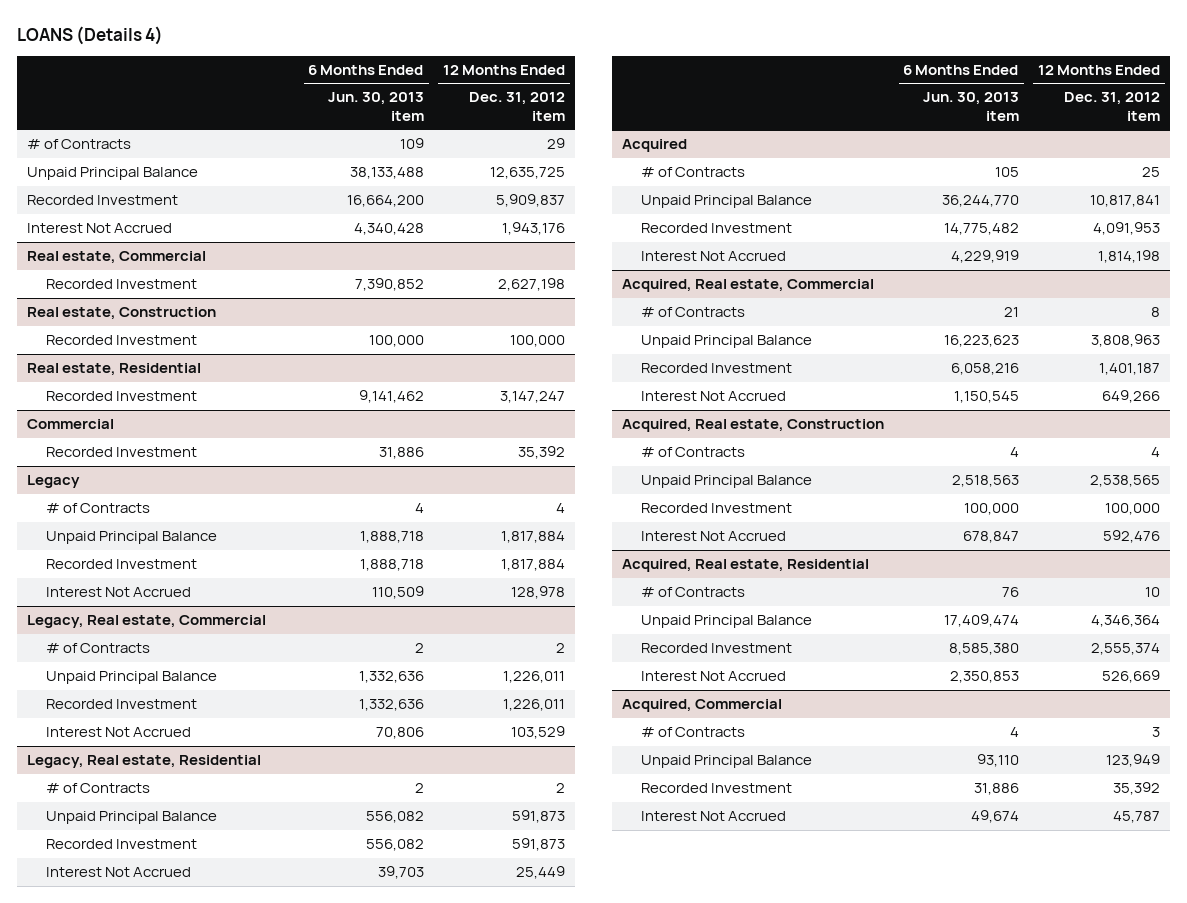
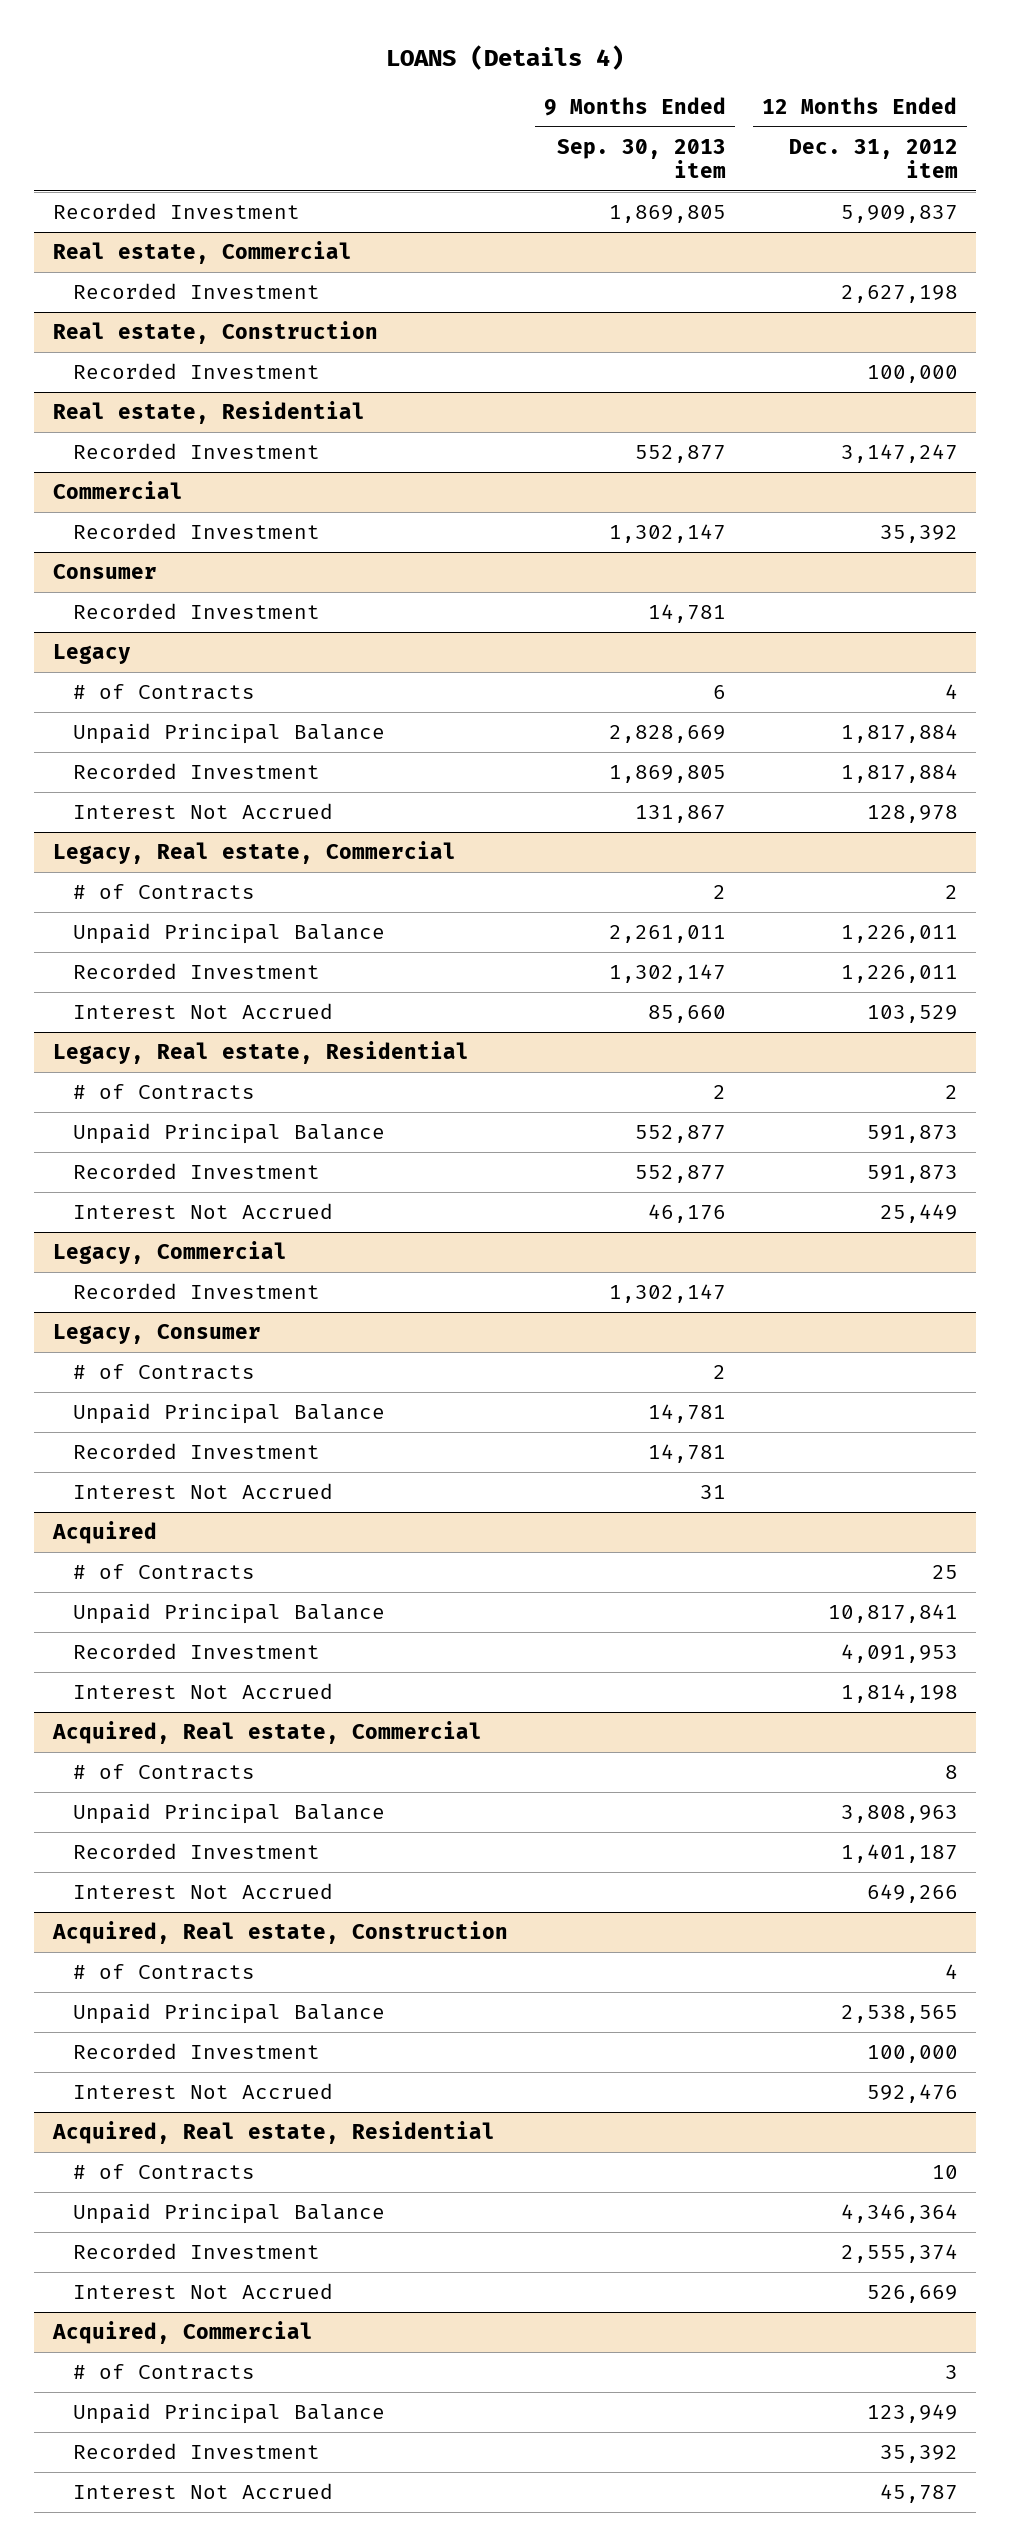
- | 6 Months Ended Jun. 30, 2013 item | 12 Months Ended Dec. 31, 2012 item
+ | 9 Months Ended Sep. 30, 2013 item | 12 Months Ended Dec. 31, 2012 item
- # of Contracts | 109 | 29
- Unpaid Principal Balance | 38,133,488 | 12,635,725
- Interest Not Accrued | 4,340,428 | 1,943,176
+ Consumer
+ Recorded Investment | 14,781 |
+ Legacy, Commercial
+ Recorded Investment | 1,302,147 |
+ Legacy, Consumer
+ # of Contracts | 2 |
+ Unpaid Principal Balance | 14,781 |
+ Recorded Investment | 14,781 |
+ Interest Not Accrued | 31 |

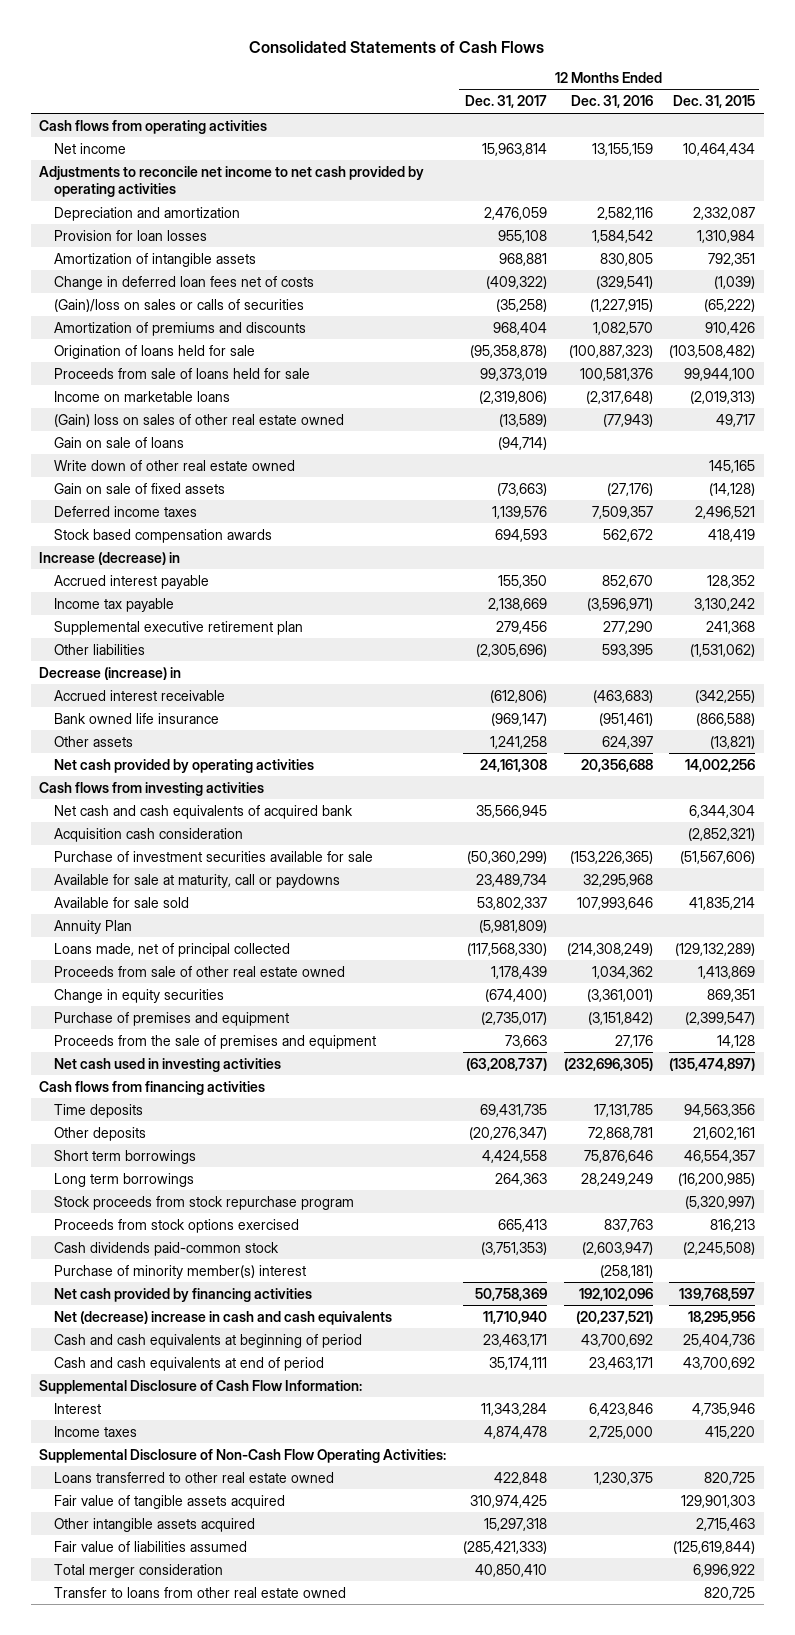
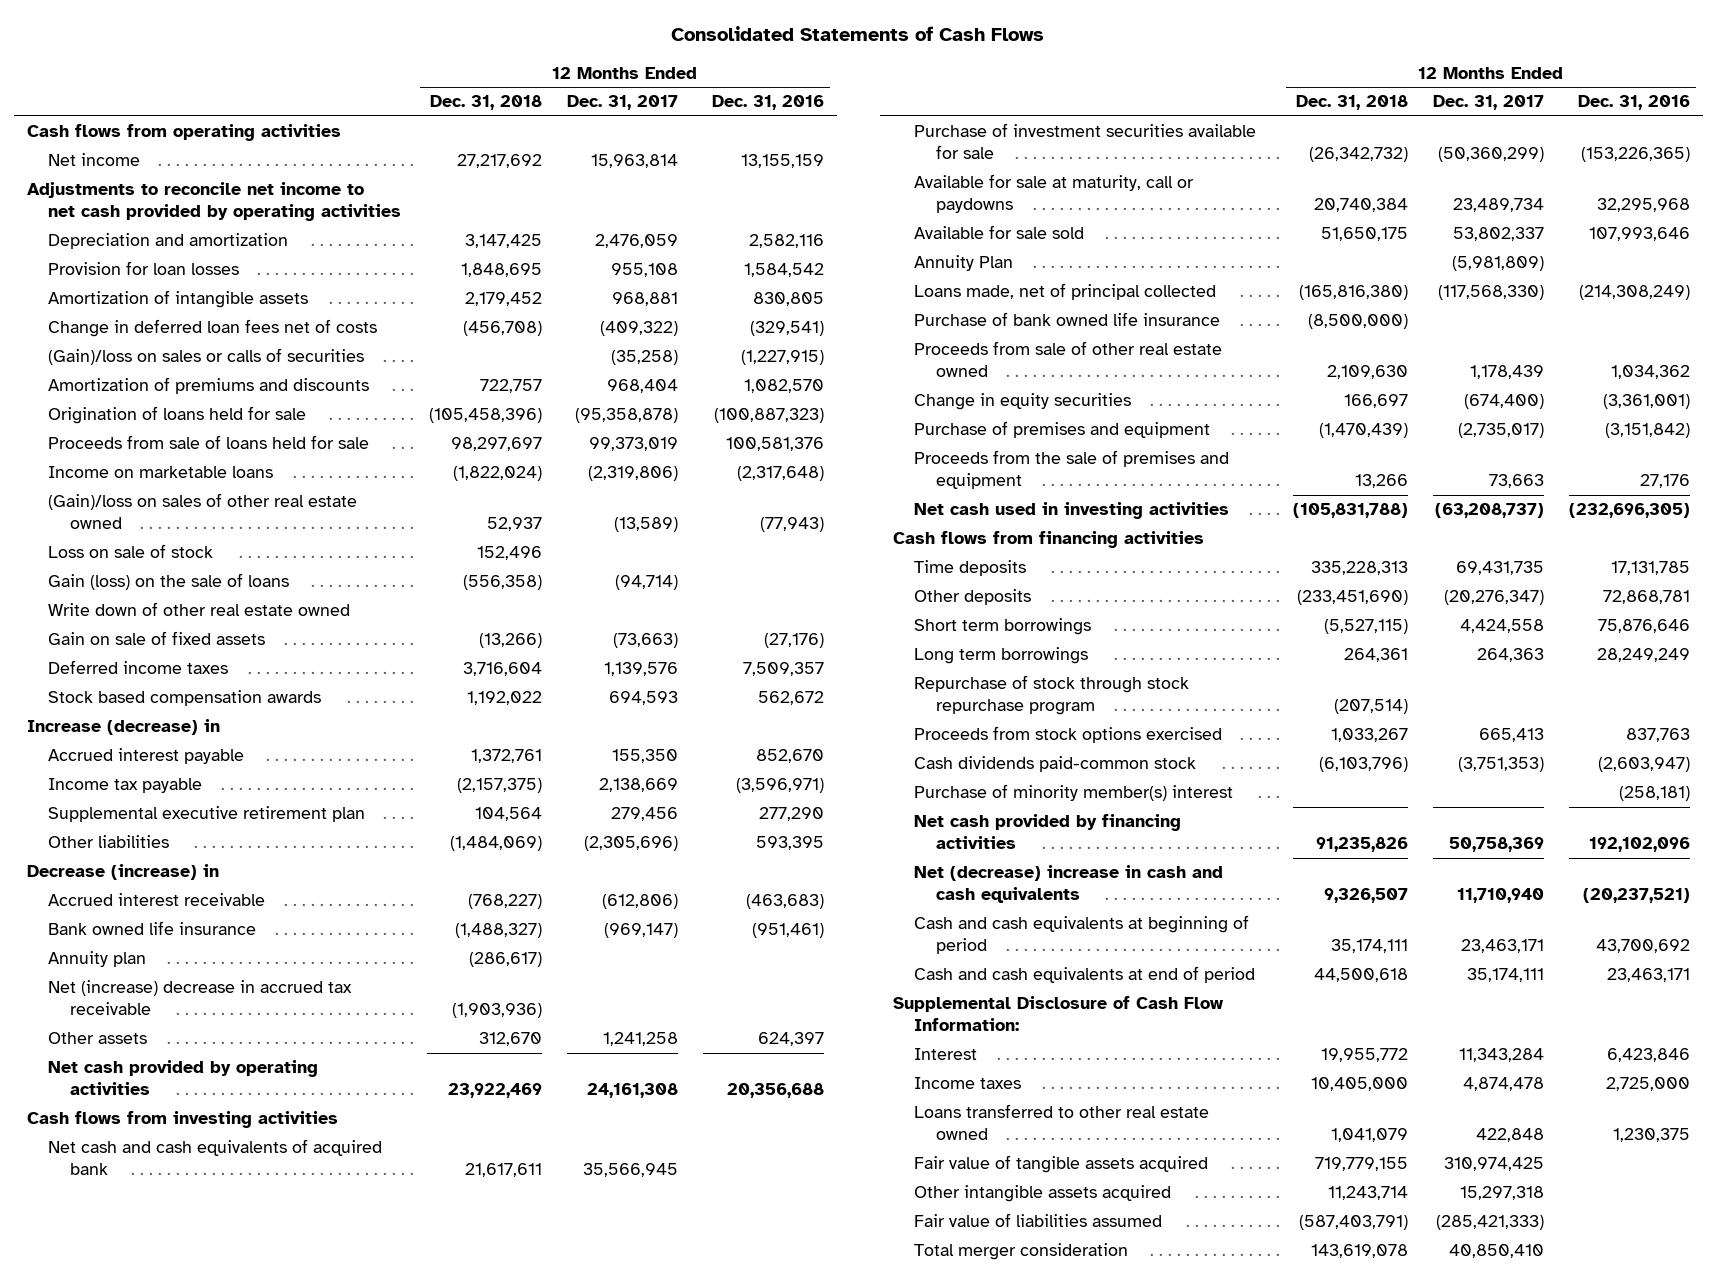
- | 12 Months Ended Dec. 31, 2017 | 12 Months Ended Dec. 31, 2016 | 12 Months Ended Dec. 31, 2015
+ | 12 Months Ended Dec. 31, 2018 | 12 Months Ended Dec. 31, 2017 | 12 Months Ended Dec. 31, 2016
- (Gain) loss on sales of other real estate owned | (13,589) | (77,943) | 49,717
- Gain on sale of loans | (94,714) | |
+ (Gain)/loss on sales of other real estate owned | 52,937 | (13,589) | (77,943)
+ Loss on sale of stock | 152,496 | |
+ Gain (loss) on the sale of loans | (556,358) | (94,714) |
+ Annuity plan | (286,617) | |
+ Net (increase) decrease in accrued tax receivable | (1,903,936) | |
- Acquisition cash consideration | | | (2,852,321)
+ Purchase of bank owned life insurance | (8,500,000) | |
- Stock proceeds from stock repurchase program | | | (5,320,997)
+ Repurchase of stock through stock repurchase program | (207,514) | |
- Supplemental Disclosure of Non-Cash Flow Operating Activities:
- Transfer to loans from other real estate owned | | | 820,725

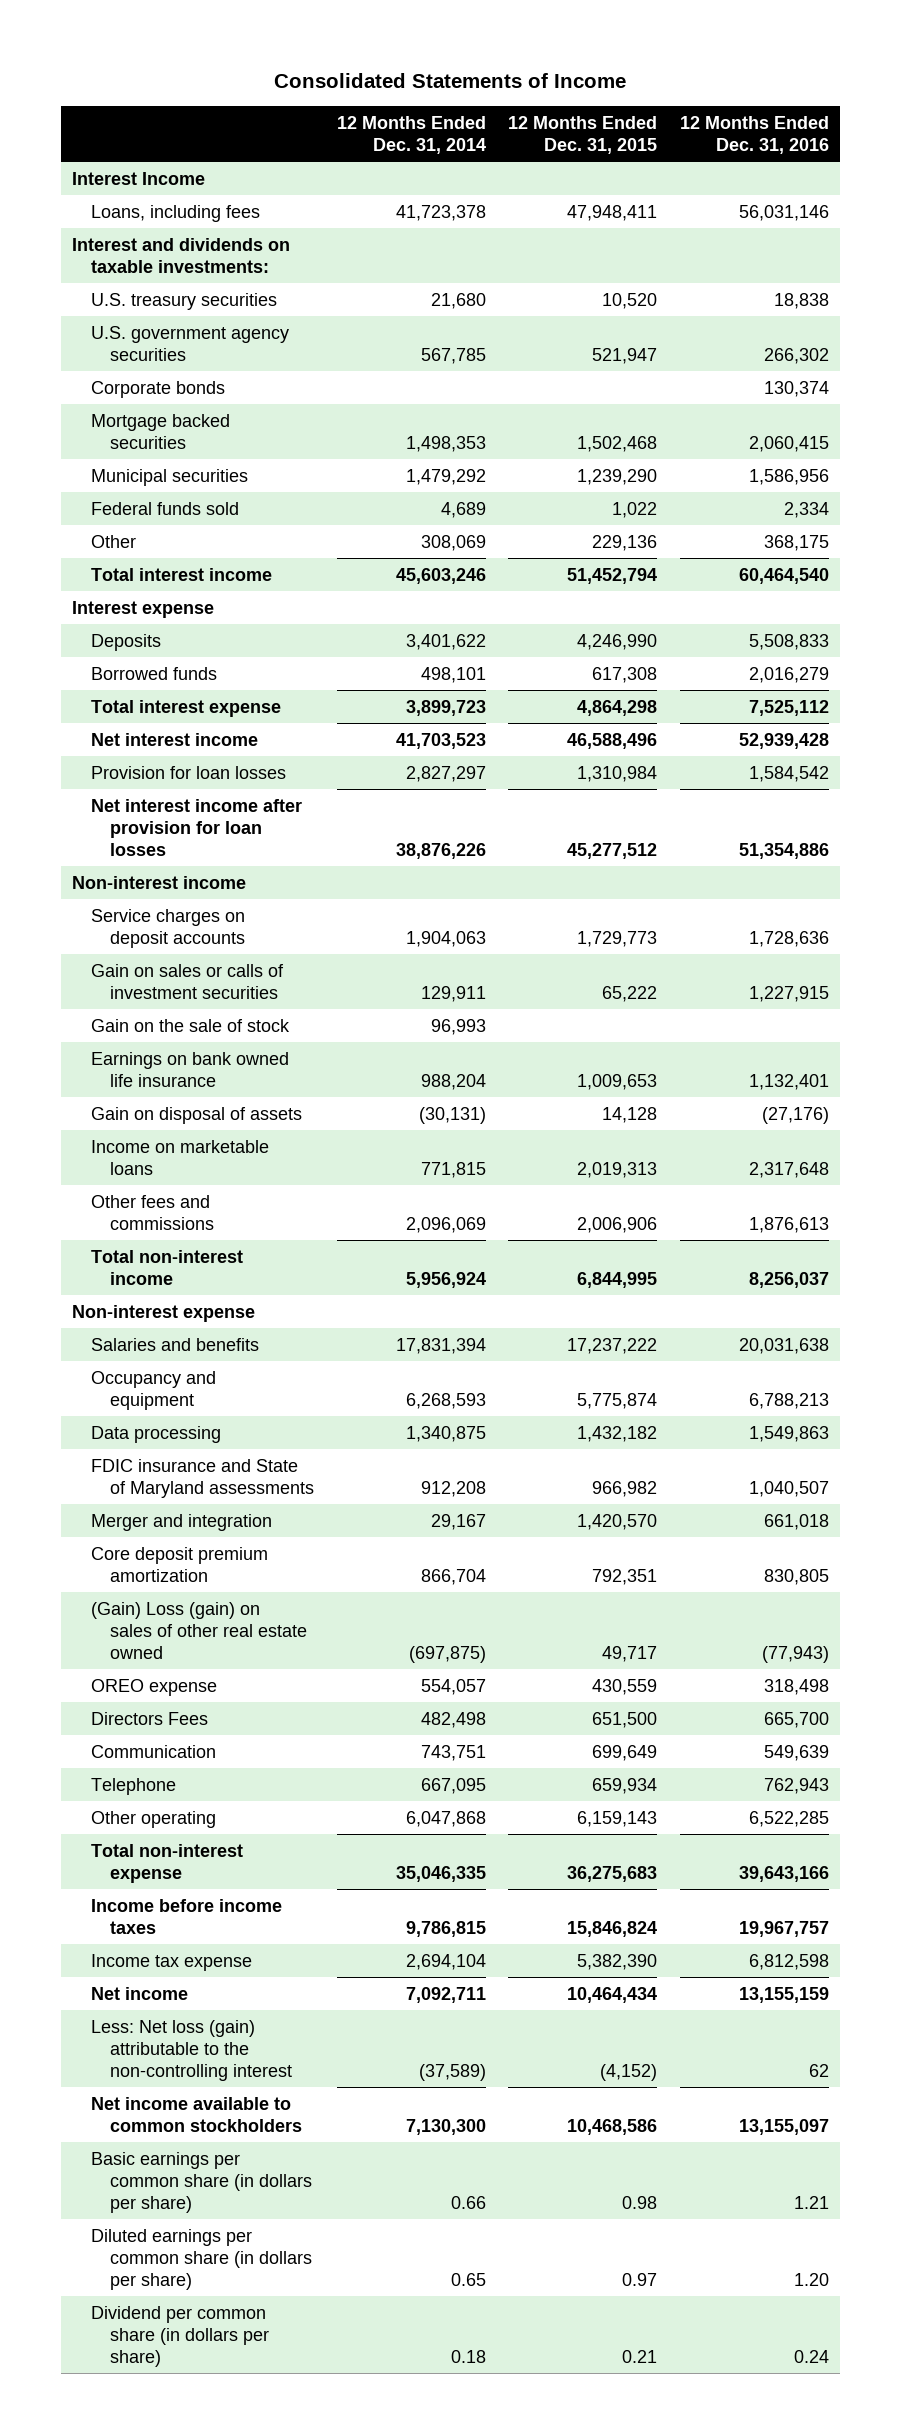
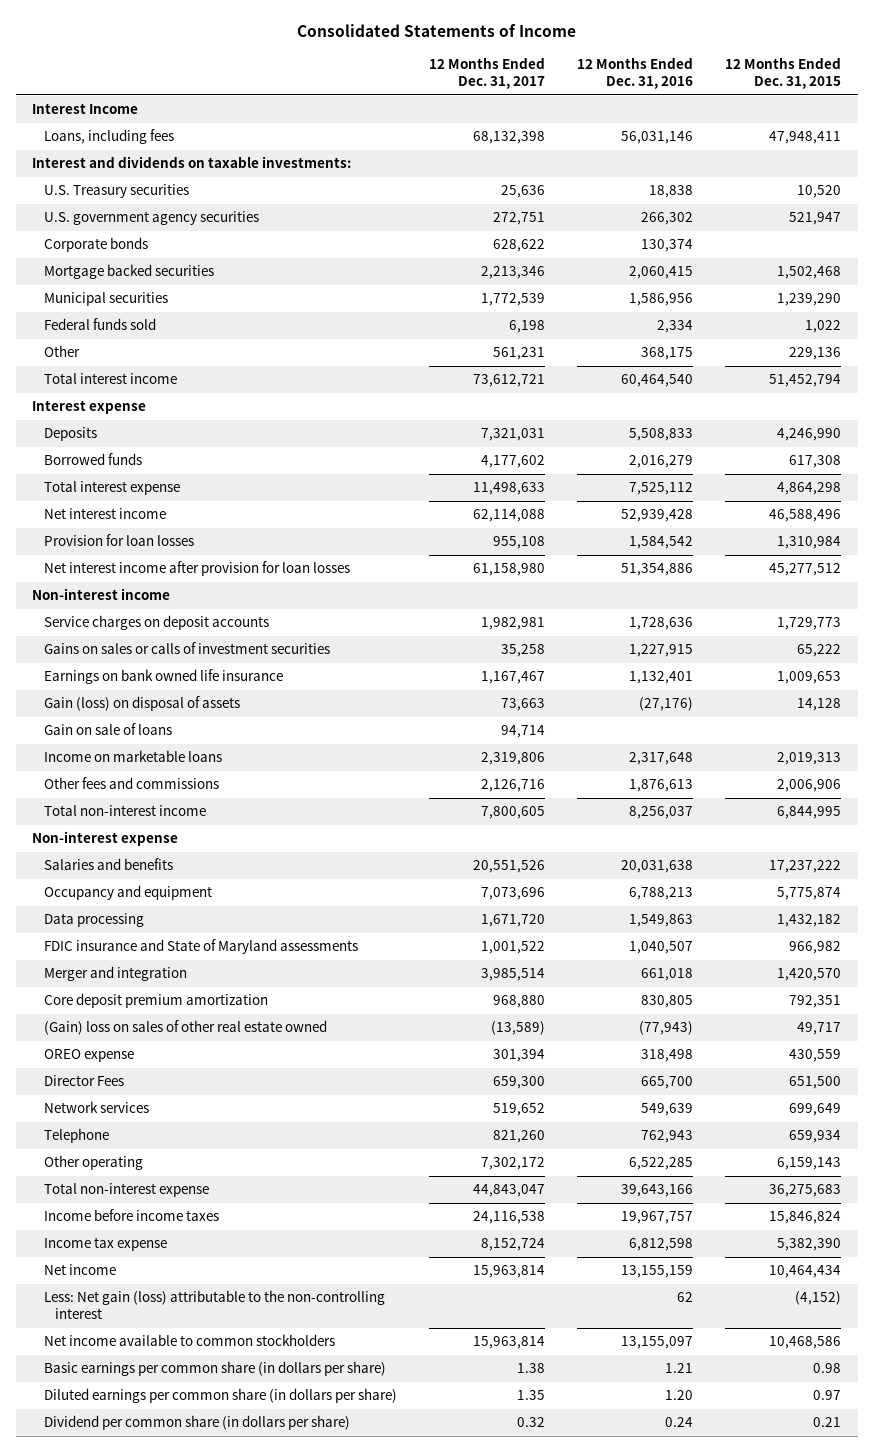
- | 12 Months Ended Dec. 31, 2014 | 12 Months Ended Dec. 31, 2015 | 12 Months Ended Dec. 31, 2016
+ | 12 Months Ended Dec. 31, 2017 | 12 Months Ended Dec. 31, 2016 | 12 Months Ended Dec. 31, 2015
- U.S. treasury securities | 21,680 | 10,520 | 18,838
+ U.S. Treasury securities | 25,636 | 18,838 | 10,520
- Gain on sales or calls of investment securities | 129,911 | 65,222 | 1,227,915
- Gain on the sale of stock | 96,993 | |
+ Gains on sales or calls of investment securities | 35,258 | 1,227,915 | 65,222
- Gain on disposal of assets | (30,131) | 14,128 | (27,176)
+ Gain (loss) on disposal of assets | 73,663 | (27,176) | 14,128
+ Gain on sale of loans | 94,714 | |
- (Gain) Loss (gain) on sales of other real estate owned | (697,875) | 49,717 | (77,943)
+ (Gain) loss on sales of other real estate owned | (13,589) | (77,943) | 49,717
- Directors Fees | 482,498 | 651,500 | 665,700
- Communication | 743,751 | 699,649 | 549,639
+ Director Fees | 659,300 | 665,700 | 651,500
+ Network services | 519,652 | 549,639 | 699,649
- Less: Net loss (gain) attributable to the non-controlling interest | (37,589) | (4,152) | 62
+ Less: Net gain (loss) attributable to the non-controlling interest | | 62 | (4,152)

